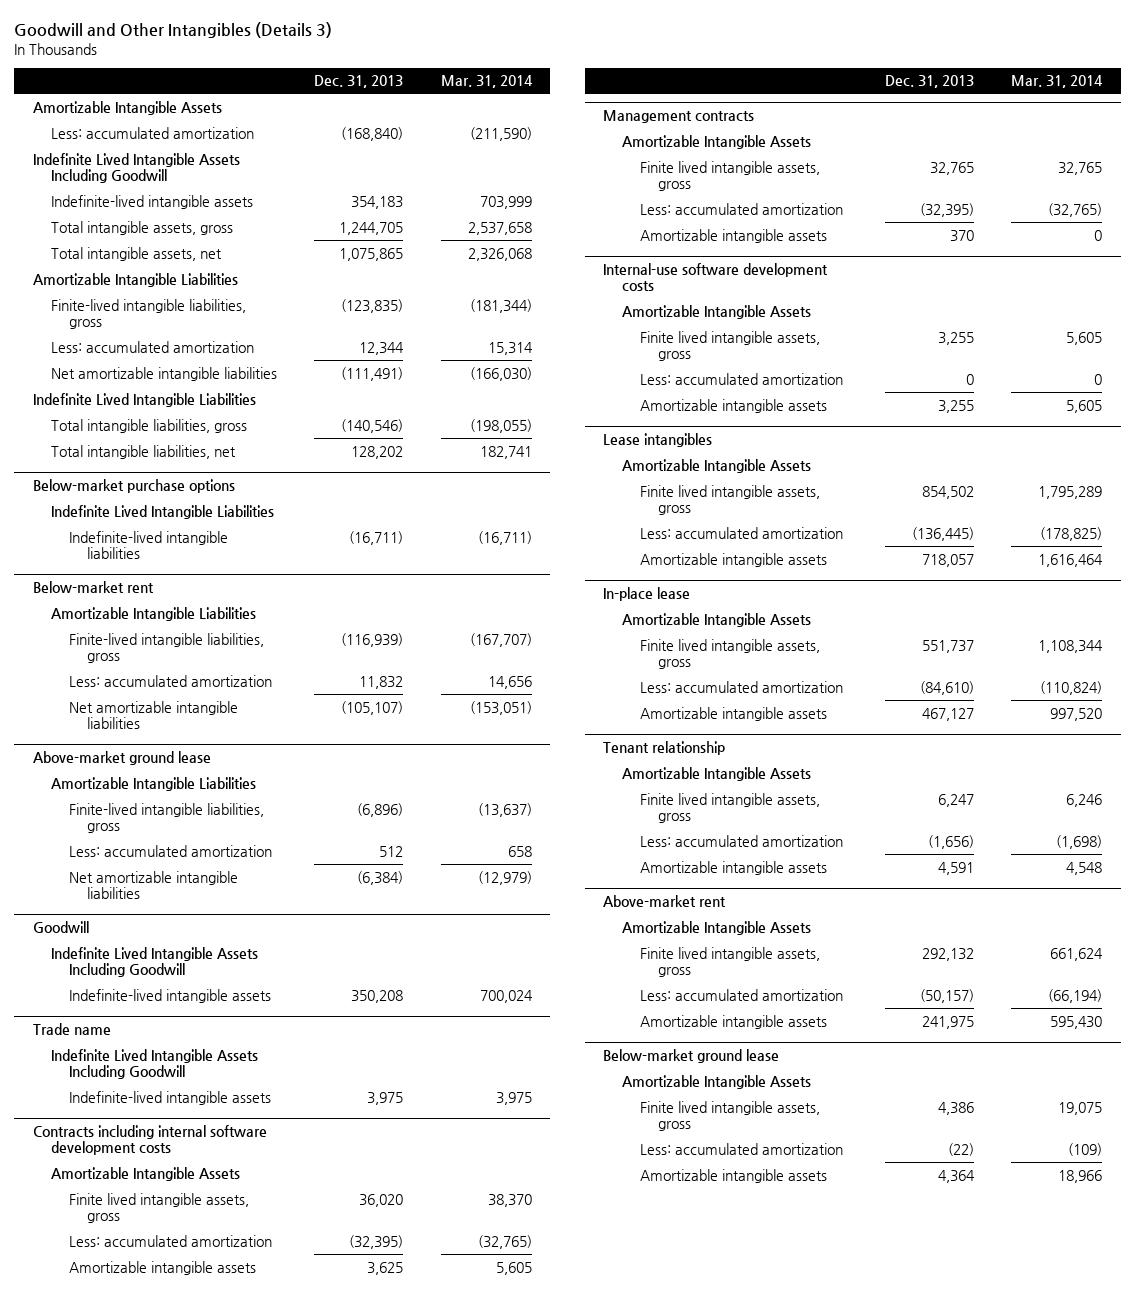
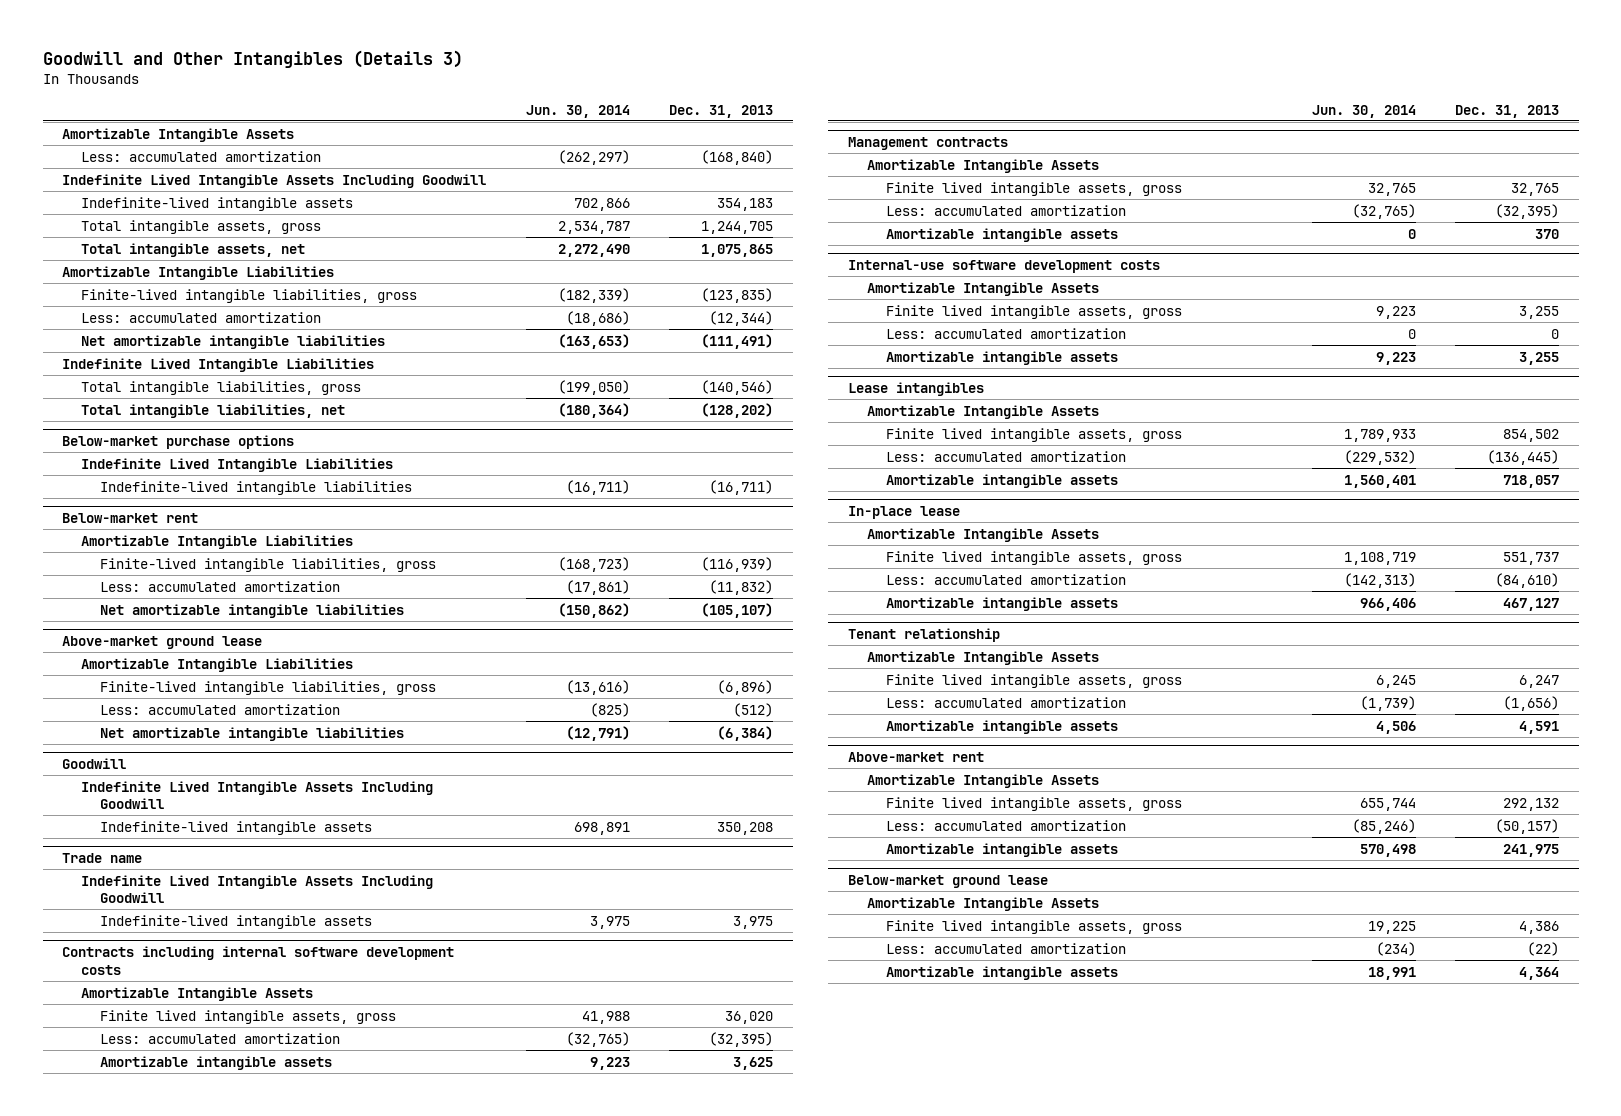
- | Dec. 31, 2013 | Mar. 31, 2014
+ | Jun. 30, 2014 | Dec. 31, 2013
- Less: accumulated amortization | 12,344 | 15,314
+ Less: accumulated amortization | (18,686) | (12,344)
- Total intangible liabilities, net | 128,202 | 182,741
+ Total intangible liabilities, net | (180,364) | (128,202)
@ Below-market rent
- Less: accumulated amortization | 11,832 | 14,656
+ Less: accumulated amortization | (17,861) | (11,832)
@ Above-market ground lease
- Less: accumulated amortization | 512 | 658
+ Less: accumulated amortization | (825) | (512)

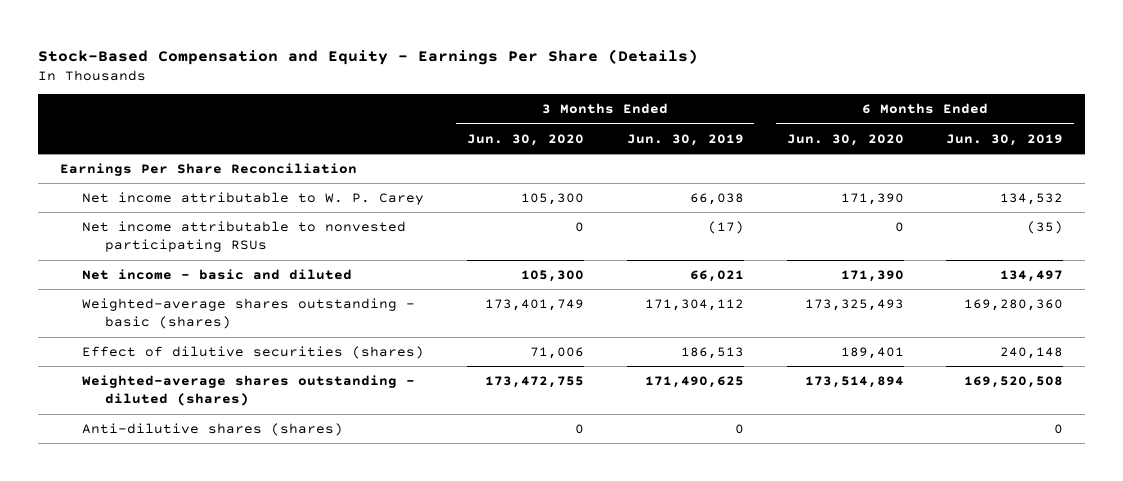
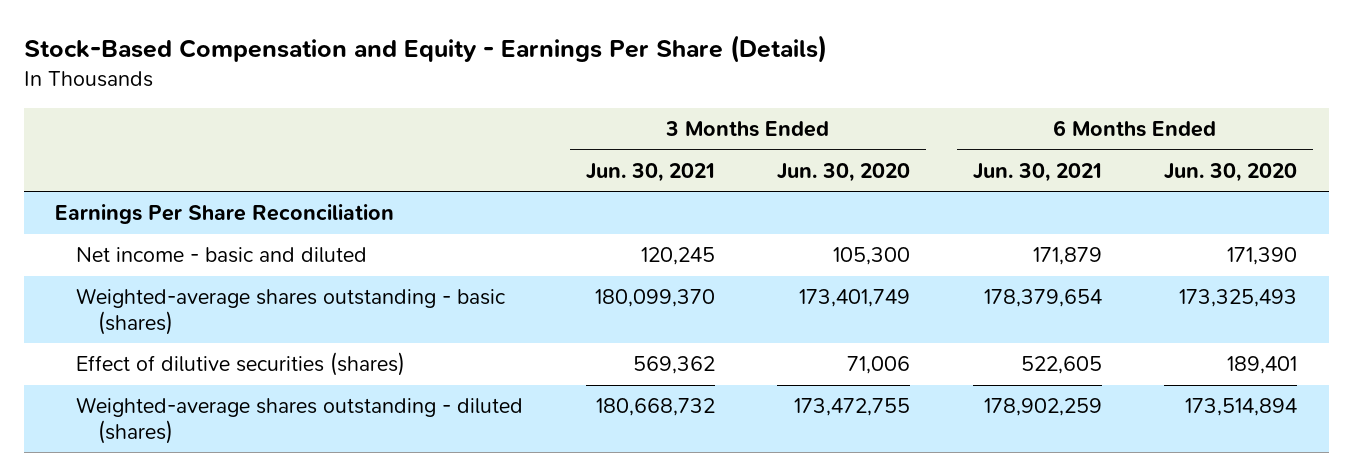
- | 3 Months Ended Jun. 30, 2020 | 3 Months Ended Jun. 30, 2019 | 6 Months Ended Jun. 30, 2020 | 6 Months Ended Jun. 30, 2019
+ | 3 Months Ended Jun. 30, 2021 | 3 Months Ended Jun. 30, 2020 | 6 Months Ended Jun. 30, 2021 | 6 Months Ended Jun. 30, 2020
- Net income attributable to W. P. Carey | 105,300 | 66,038 | 171,390 | 134,532
- Net income attributable to nonvested participating RSUs | 0 | (17) | 0 | (35)
- Anti-dilutive shares (shares) | 0 | 0 | | 0

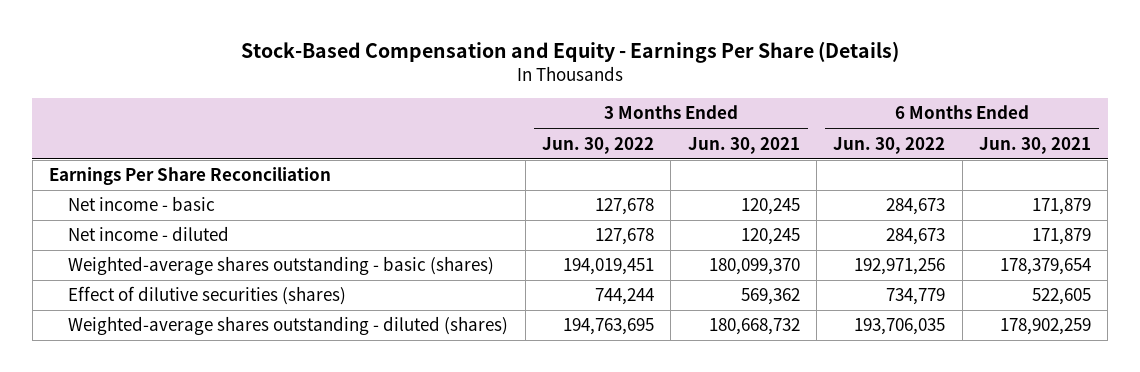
- | 3 Months Ended Jun. 30, 2021 | 3 Months Ended Jun. 30, 2020 | 6 Months Ended Jun. 30, 2021 | 6 Months Ended Jun. 30, 2020
+ | 3 Months Ended Jun. 30, 2022 | 3 Months Ended Jun. 30, 2021 | 6 Months Ended Jun. 30, 2022 | 6 Months Ended Jun. 30, 2021
- Net income - basic and diluted | 120,245 | 105,300 | 171,879 | 171,390
+ Net income - basic | 127,678 | 120,245 | 284,673 | 171,879
+ Net income - diluted | 127,678 | 120,245 | 284,673 | 171,879

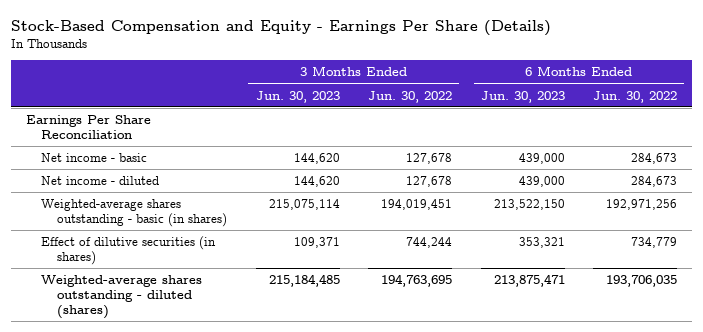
- | 3 Months Ended Jun. 30, 2022 | 3 Months Ended Jun. 30, 2021 | 6 Months Ended Jun. 30, 2022 | 6 Months Ended Jun. 30, 2021
+ | 3 Months Ended Jun. 30, 2023 | 3 Months Ended Jun. 30, 2022 | 6 Months Ended Jun. 30, 2023 | 6 Months Ended Jun. 30, 2022
- Weighted-average shares outstanding - basic (shares) | 194,019,451 | 180,099,370 | 192,971,256 | 178,379,654
- Effect of dilutive securities (shares) | 744,244 | 569,362 | 734,779 | 522,605
+ Weighted-average shares outstanding - basic (in shares) | 215,075,114 | 194,019,451 | 213,522,150 | 192,971,256
+ Effect of dilutive securities (in shares) | 109,371 | 744,244 | 353,321 | 734,779

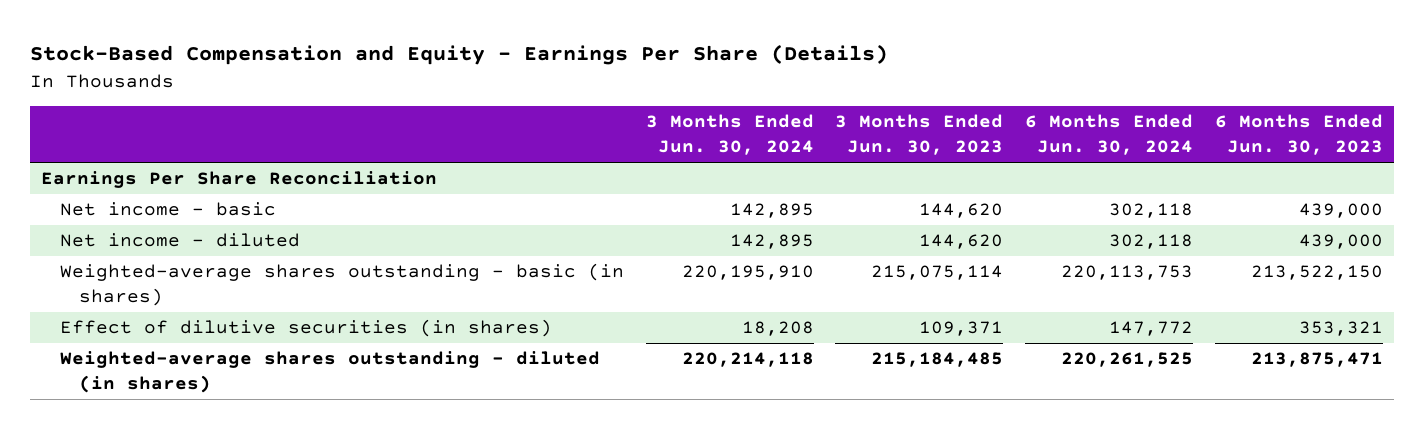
- | 3 Months Ended Jun. 30, 2023 | 3 Months Ended Jun. 30, 2022 | 6 Months Ended Jun. 30, 2023 | 6 Months Ended Jun. 30, 2022
+ | 3 Months Ended Jun. 30, 2024 | 3 Months Ended Jun. 30, 2023 | 6 Months Ended Jun. 30, 2024 | 6 Months Ended Jun. 30, 2023
- Weighted-average shares outstanding - diluted (shares) | 215,184,485 | 194,763,695 | 213,875,471 | 193,706,035
+ Weighted-average shares outstanding - diluted (in shares) | 220,214,118 | 215,184,485 | 220,261,525 | 213,875,471

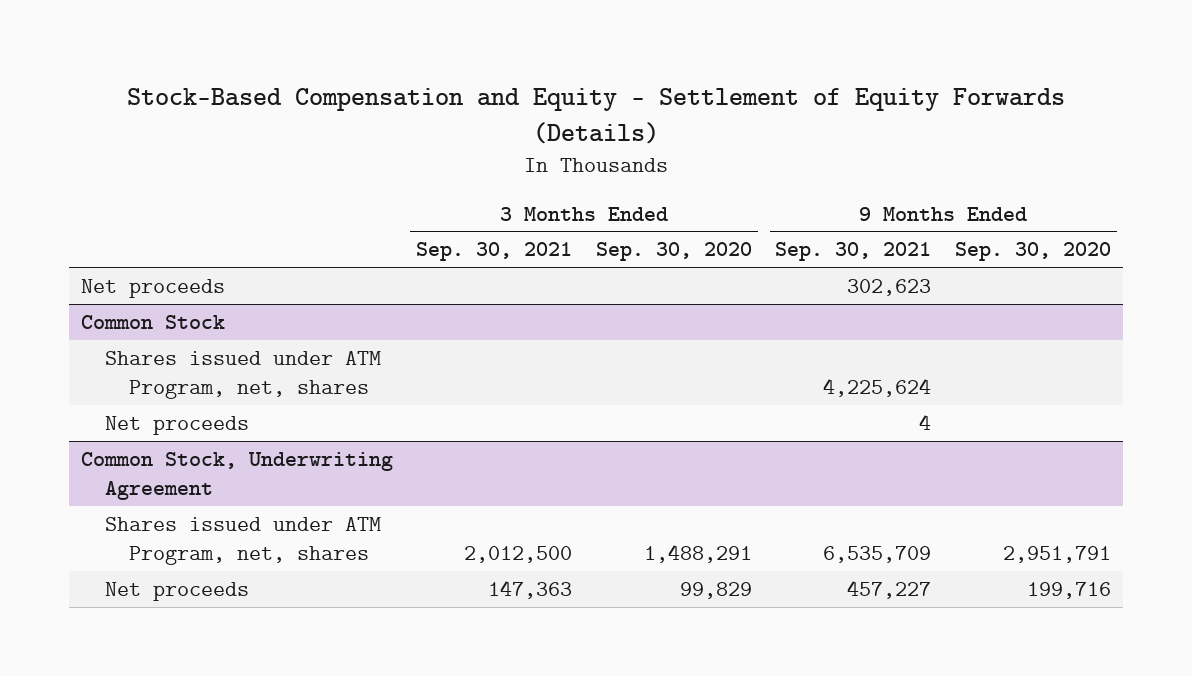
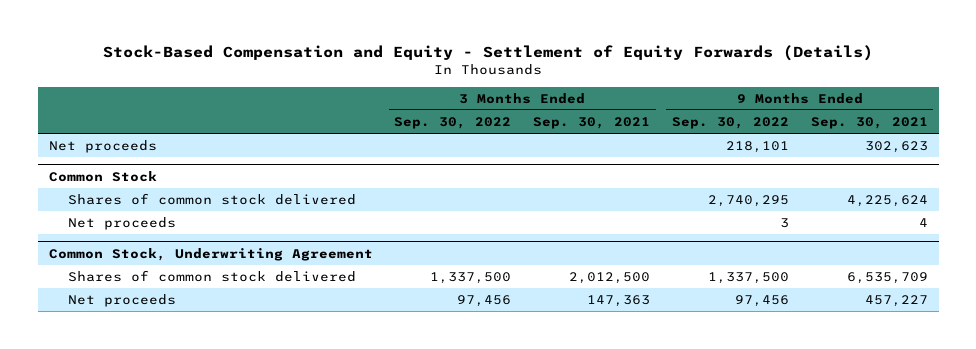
- | 3 Months Ended Sep. 30, 2021 | 3 Months Ended Sep. 30, 2020 | 9 Months Ended Sep. 30, 2021 | 9 Months Ended Sep. 30, 2020
+ | 3 Months Ended Sep. 30, 2022 | 3 Months Ended Sep. 30, 2021 | 9 Months Ended Sep. 30, 2022 | 9 Months Ended Sep. 30, 2021
@ Common Stock
- Shares issued under ATM Program, net, shares | | | 4,225,624 |
+ Shares of common stock delivered | | | 2,740,295 | 4,225,624
@ Common Stock, Underwriting Agreement
- Shares issued under ATM Program, net, shares | 2,012,500 | 1,488,291 | 6,535,709 | 2,951,791
+ Shares of common stock delivered | 1,337,500 | 2,012,500 | 1,337,500 | 6,535,709

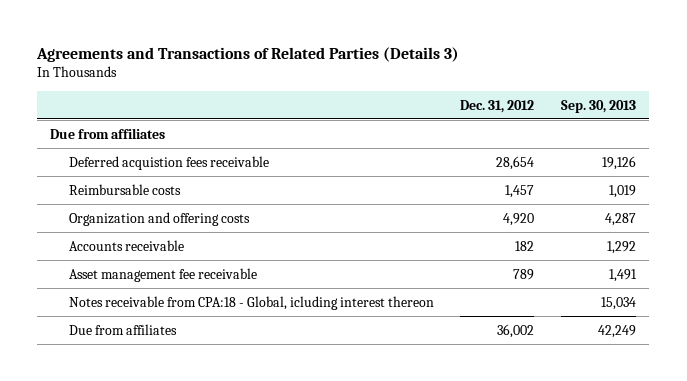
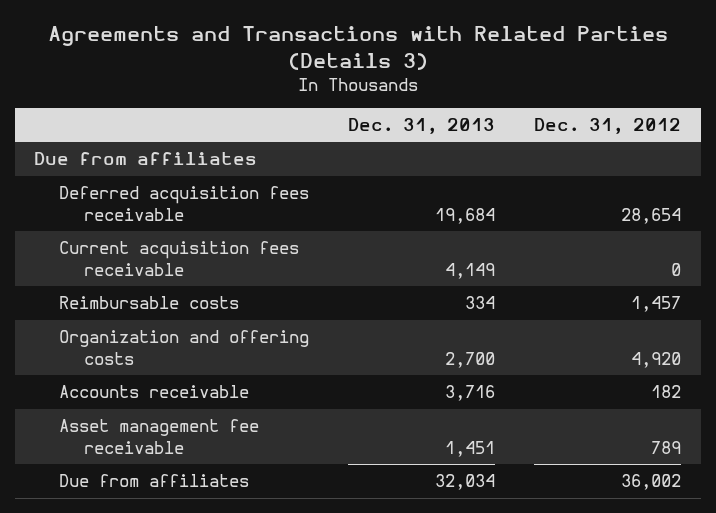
- Agreements and Transactions of Related Parties (Details 3)
+ Agreements and Transactions with Related Parties (Details 3)
- | Dec. 31, 2012 | Sep. 30, 2013
+ | Dec. 31, 2013 | Dec. 31, 2012
- Deferred acquistion fees receivable | 28,654 | 19,126
+ Deferred acquisition fees receivable | 19,684 | 28,654
+ Current acquisition fees receivable | 4,149 | 0
- Notes receivable from CPA:18 - Global, icluding interest thereon | | 15,034

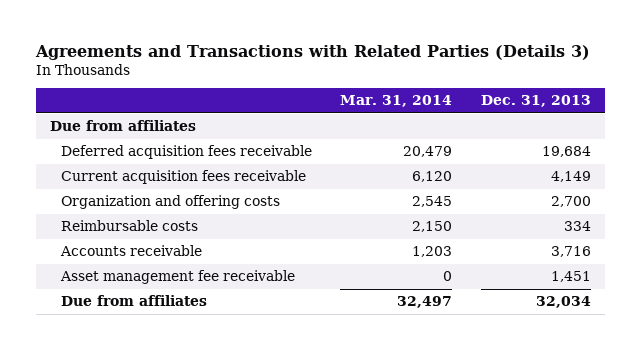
- | Dec. 31, 2013 | Dec. 31, 2012
+ | Mar. 31, 2014 | Dec. 31, 2013
moved down: Reimbursable costs | 2,150 | 334

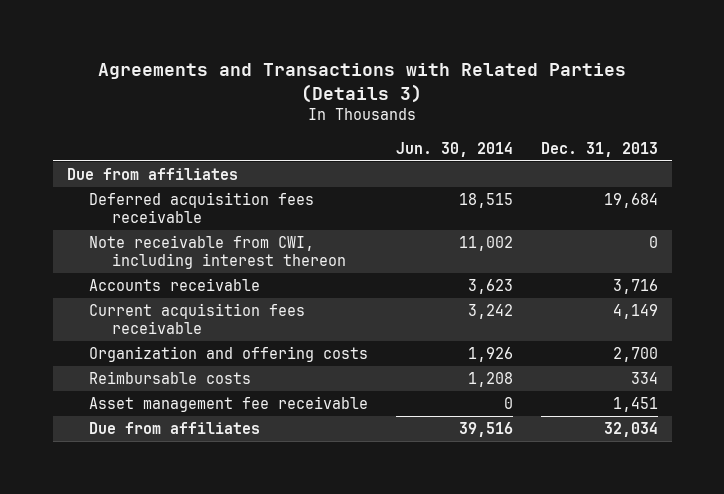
- | Mar. 31, 2014 | Dec. 31, 2013
+ | Jun. 30, 2014 | Dec. 31, 2013
+ Note receivable from CWI, including interest thereon | 11,002 | 0
moved up: Accounts receivable | 3,623 | 3,716

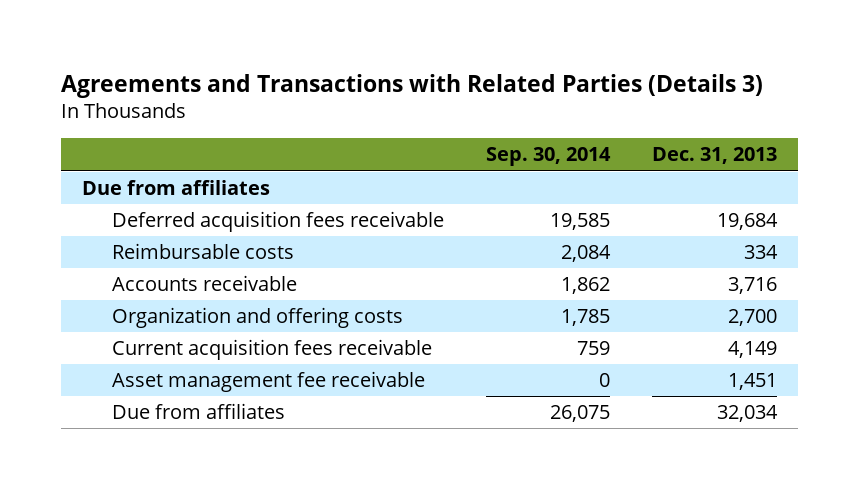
- | Jun. 30, 2014 | Dec. 31, 2013
+ | Sep. 30, 2014 | Dec. 31, 2013
- Note receivable from CWI, including interest thereon | 11,002 | 0
moved up: Reimbursable costs | 2,084 | 334
moved down: Current acquisition fees receivable | 759 | 4,149

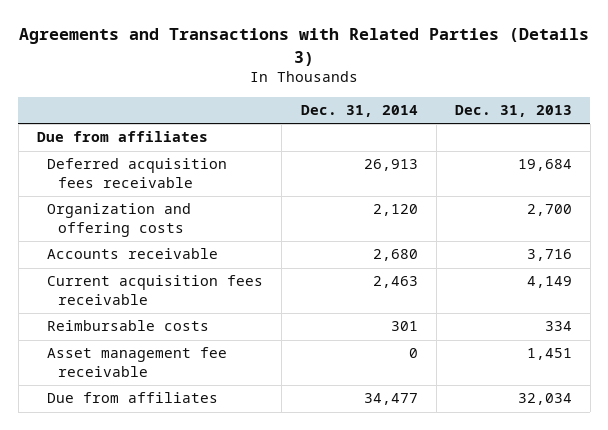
- | Sep. 30, 2014 | Dec. 31, 2013
+ | Dec. 31, 2014 | Dec. 31, 2013
moved down: Accounts receivable | 2,680 | 3,716
moved down: Reimbursable costs | 301 | 334

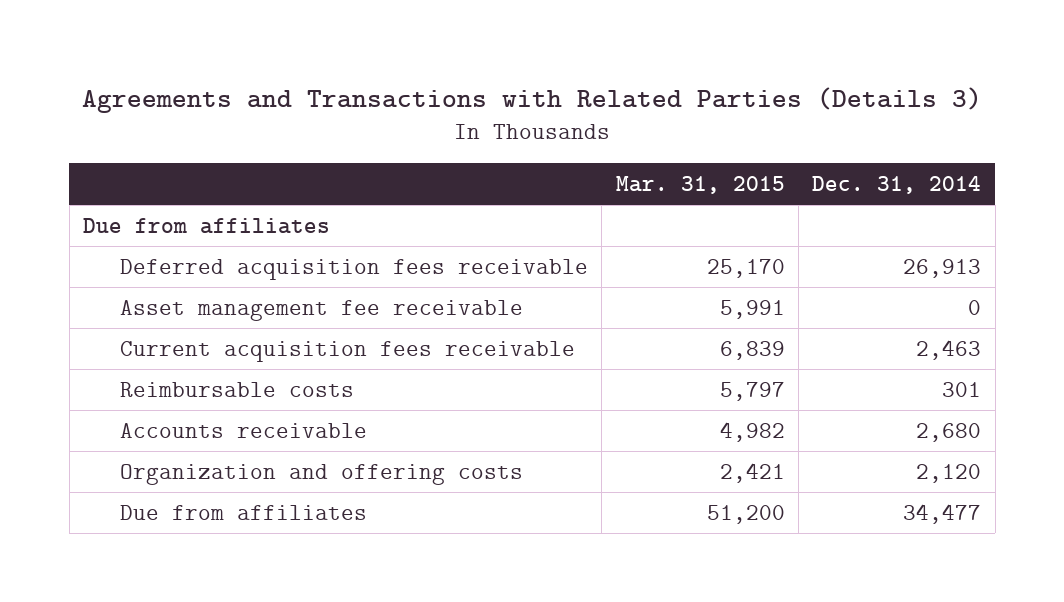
- | Dec. 31, 2014 | Dec. 31, 2013
+ | Mar. 31, 2015 | Dec. 31, 2014
moved up: Asset management fee receivable | 5,991 | 0
moved down: Accounts receivable | 4,982 | 2,680
moved down: Organization and offering costs | 2,421 | 2,120

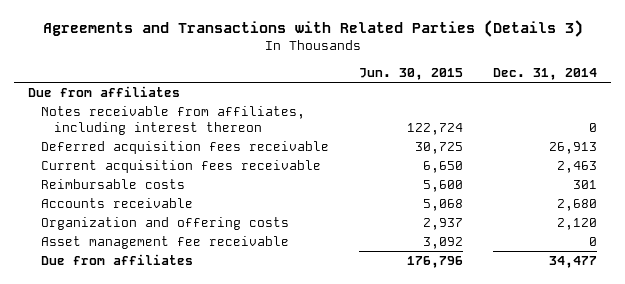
- | Mar. 31, 2015 | Dec. 31, 2014
+ | Jun. 30, 2015 | Dec. 31, 2014
+ Notes receivable from affiliates, including interest thereon | 122,724 | 0
moved down: Asset management fee receivable | 3,092 | 0

